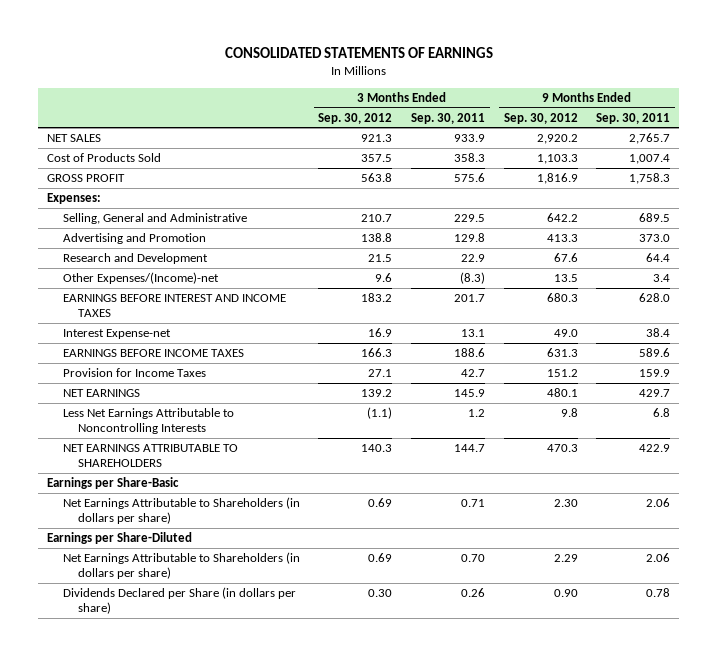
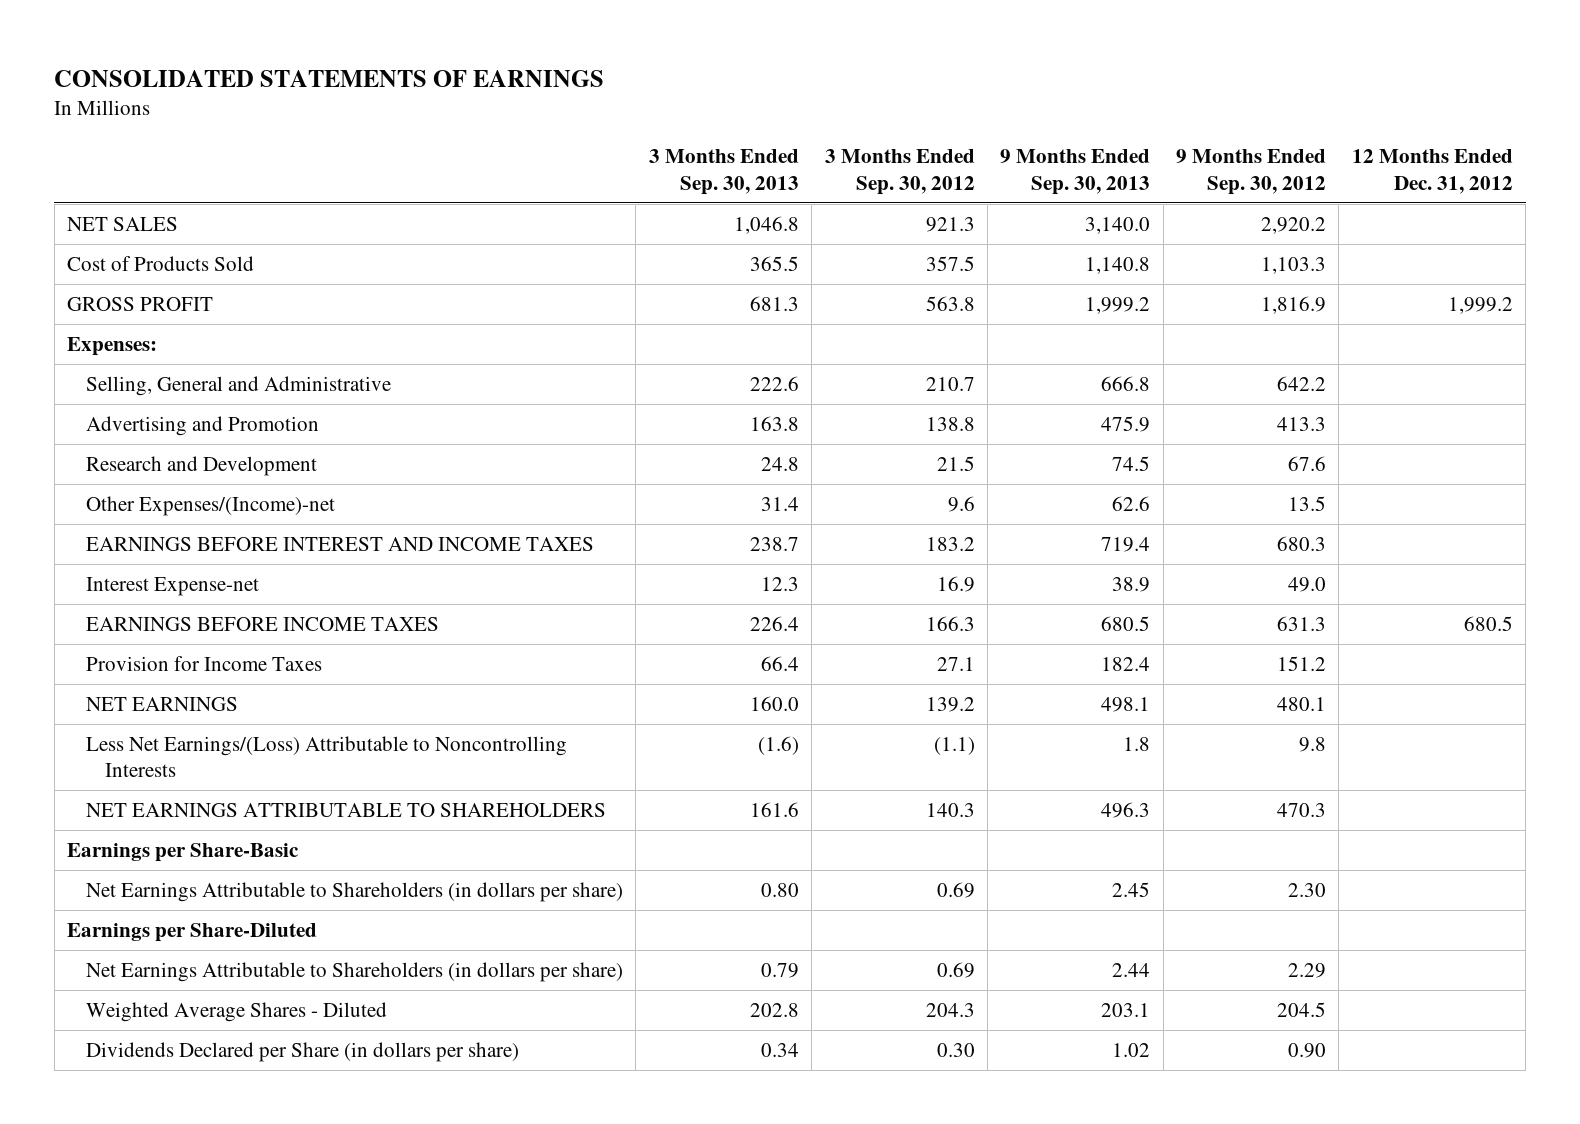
- | 3 Months Ended Sep. 30, 2012 | 3 Months Ended Sep. 30, 2011 | 9 Months Ended Sep. 30, 2012 | 9 Months Ended Sep. 30, 2011
+ | 3 Months Ended Sep. 30, 2013 | 3 Months Ended Sep. 30, 2012 | 9 Months Ended Sep. 30, 2013 | 9 Months Ended Sep. 30, 2012 | 12 Months Ended Dec. 31, 2012
- Less Net Earnings Attributable to Noncontrolling Interests | (1.1) | 1.2 | 9.8 | 6.8
+ Less Net Earnings/(Loss) Attributable to Noncontrolling Interests | (1.6) | (1.1) | 1.8 | 9.8 |
+ Weighted Average Shares - Diluted | 202.8 | 204.3 | 203.1 | 204.5 |

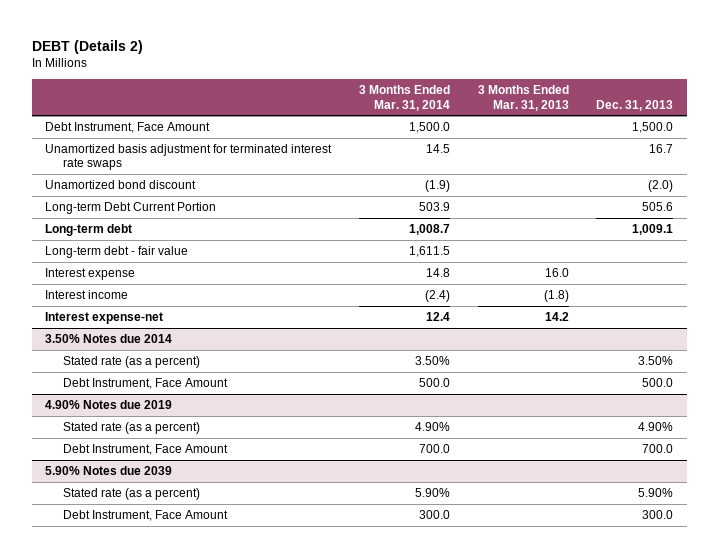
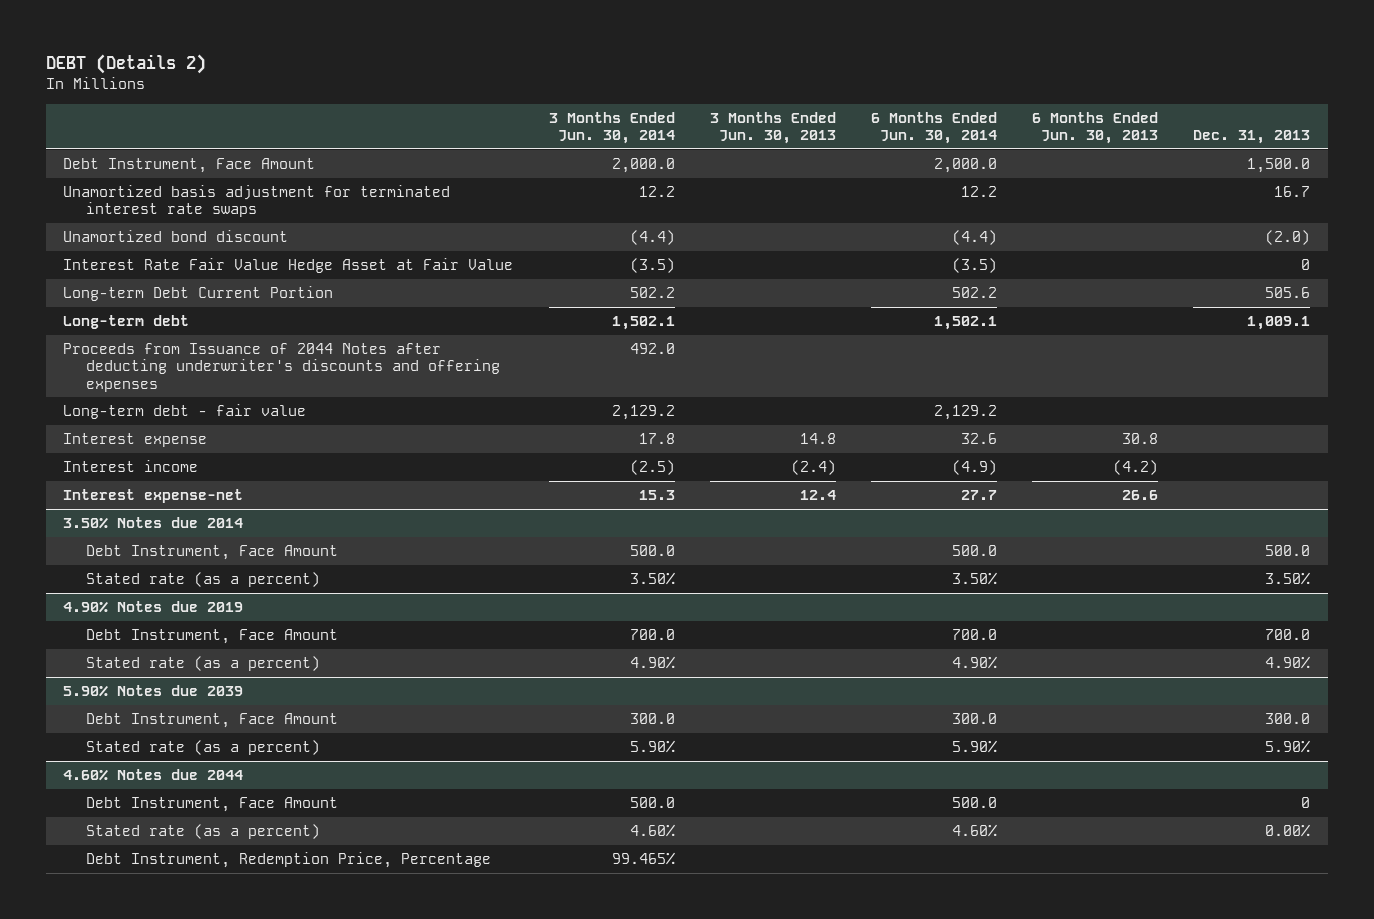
- | 3 Months Ended Mar. 31, 2014 | 3 Months Ended Mar. 31, 2013 | Dec. 31, 2013
+ | 3 Months Ended Jun. 30, 2014 | 3 Months Ended Jun. 30, 2013 | 6 Months Ended Jun. 30, 2014 | 6 Months Ended Jun. 30, 2013 | Dec. 31, 2013
+ Interest Rate Fair Value Hedge Asset at Fair Value | (3.5) | | (3.5) | | 0
+ Proceeds from Issuance of 2044 Notes after deducting underwriter's discounts and offering expenses | 492.0 | | | |
@ 3.50% Notes due 2014
moved down: Stated rate (as a percent) | 3.50% | | 3.50% | | 3.50%
@ 4.90% Notes due 2019
moved down: Stated rate (as a percent) | 4.90% | | 4.90% | | 4.90%
@ 5.90% Notes due 2039
moved down: Stated rate (as a percent) | 5.90% | | 5.90% | | 5.90%
+ 4.60% Notes due 2044
+ Debt Instrument, Face Amount | 500.0 | | 500.0 | | 0
+ Stated rate (as a percent) | 4.60% | | 4.60% | | 0.00%
+ Debt Instrument, Redemption Price, Percentage | 99.465% | | | |

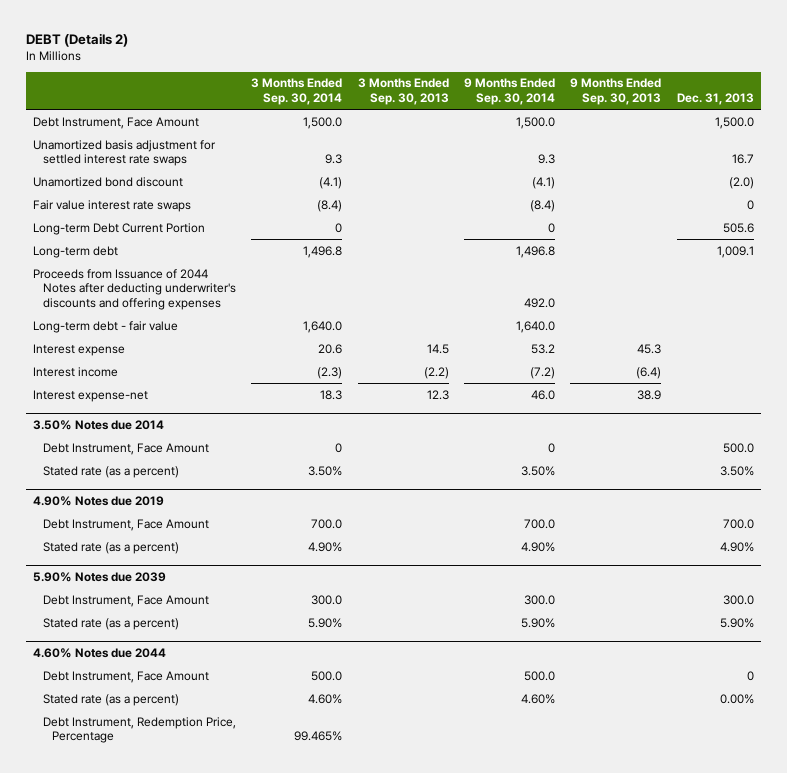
- | 3 Months Ended Jun. 30, 2014 | 3 Months Ended Jun. 30, 2013 | 6 Months Ended Jun. 30, 2014 | 6 Months Ended Jun. 30, 2013 | Dec. 31, 2013
+ | 3 Months Ended Sep. 30, 2014 | 3 Months Ended Sep. 30, 2013 | 9 Months Ended Sep. 30, 2014 | 9 Months Ended Sep. 30, 2013 | Dec. 31, 2013
- Unamortized basis adjustment for terminated interest rate swaps | 12.2 | | 12.2 | | 16.7
+ Unamortized basis adjustment for settled interest rate swaps | 9.3 | | 9.3 | | 16.7
- Interest Rate Fair Value Hedge Asset at Fair Value | (3.5) | | (3.5) | | 0
+ Fair value interest rate swaps | (8.4) | | (8.4) | | 0

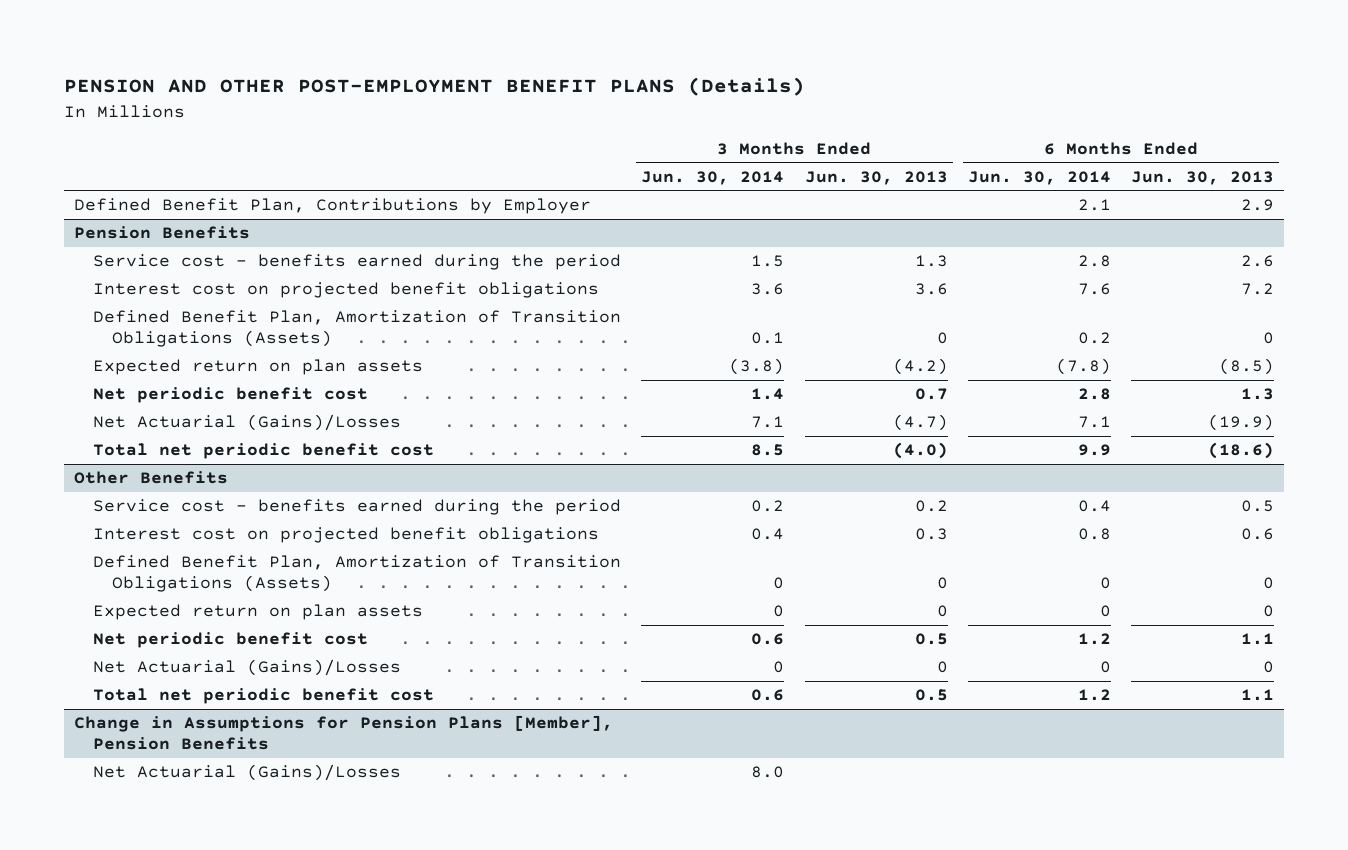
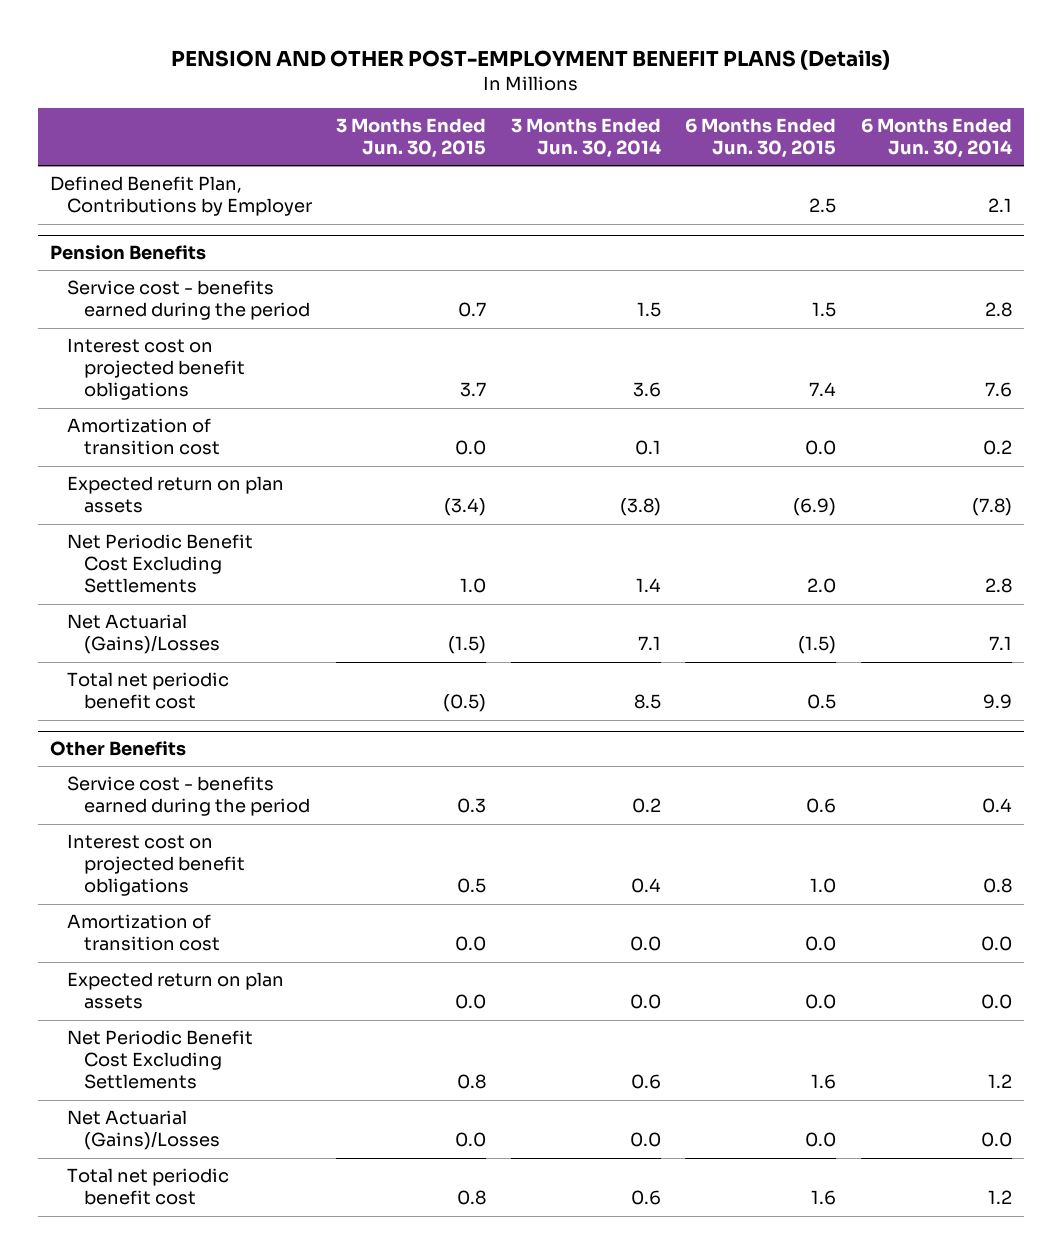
- | 3 Months Ended Jun. 30, 2014 | 3 Months Ended Jun. 30, 2013 | 6 Months Ended Jun. 30, 2014 | 6 Months Ended Jun. 30, 2013
+ | 3 Months Ended Jun. 30, 2015 | 3 Months Ended Jun. 30, 2014 | 6 Months Ended Jun. 30, 2015 | 6 Months Ended Jun. 30, 2014
@ Pension Benefits
- Defined Benefit Plan, Amortization of Transition Obligations (Assets) | 0.1 | 0 | 0.2 | 0
+ Amortization of transition cost | 0.0 | 0.1 | 0.0 | 0.2
- Net periodic benefit cost | 1.4 | 0.7 | 2.8 | 1.3
+ Net Periodic Benefit Cost Excluding Settlements | 1.0 | 1.4 | 2.0 | 2.8
@ Other Benefits
- Defined Benefit Plan, Amortization of Transition Obligations (Assets) | 0 | 0 | 0 | 0
- Expected return on plan assets | 0 | 0 | 0 | 0
- Net periodic benefit cost | 0.6 | 0.5 | 1.2 | 1.1
- Net Actuarial (Gains)/Losses | 0 | 0 | 0 | 0
+ Amortization of transition cost | 0.0 | 0.0 | 0.0 | 0.0
+ Expected return on plan assets | 0.0 | 0.0 | 0.0 | 0.0
+ Net Periodic Benefit Cost Excluding Settlements | 0.8 | 0.6 | 1.6 | 1.2
+ Net Actuarial (Gains)/Losses | 0.0 | 0.0 | 0.0 | 0.0
- Change in Assumptions for Pension Plans [Member], Pension Benefits
- Net Actuarial (Gains)/Losses | 8.0 | | |

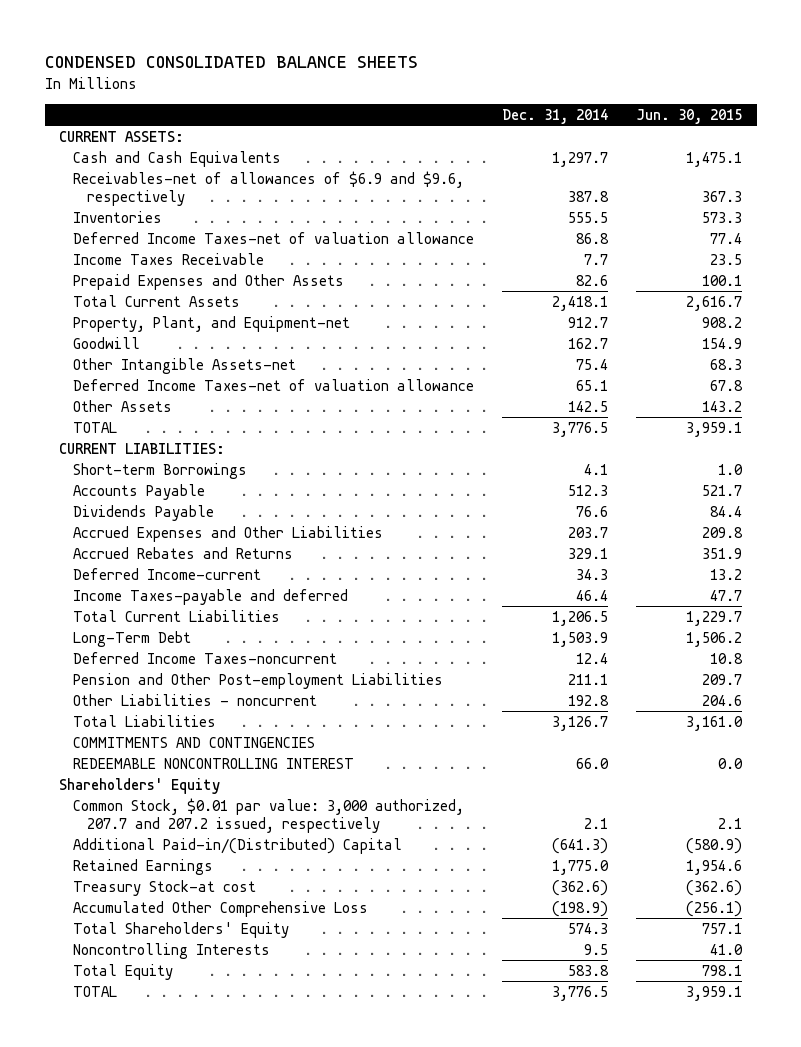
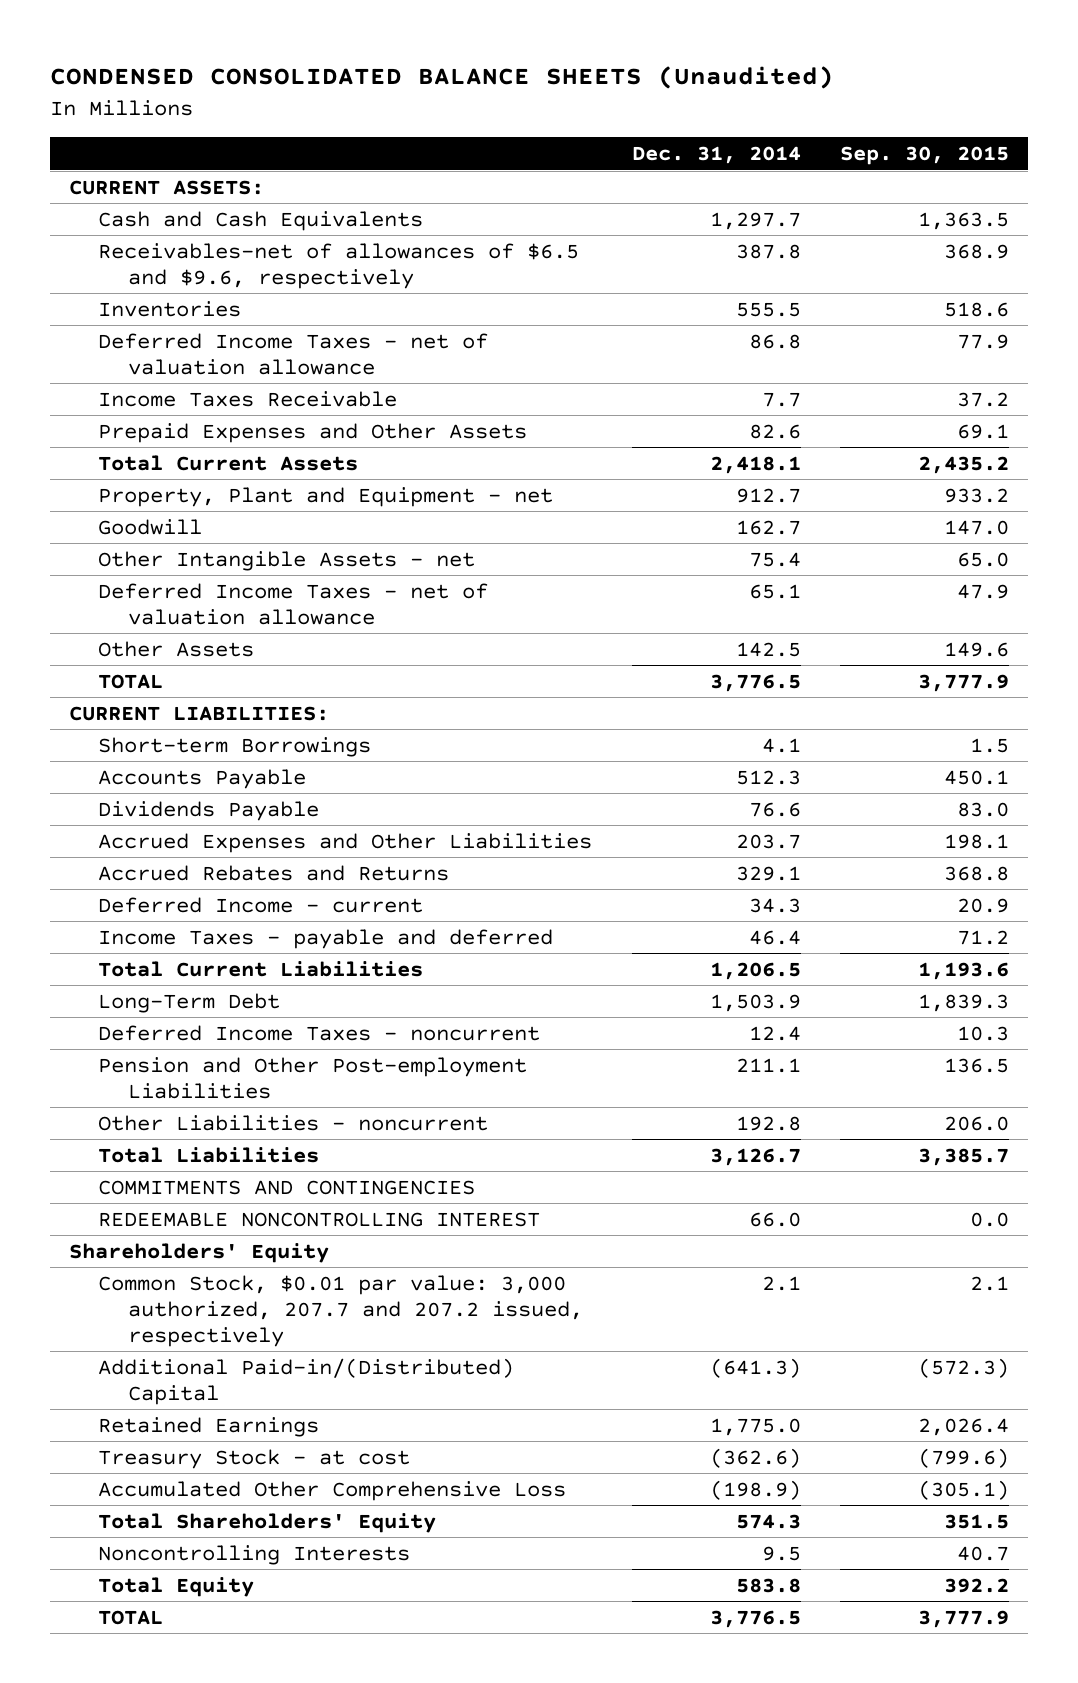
- CONDENSED CONSOLIDATED BALANCE SHEETS
+ CONDENSED CONSOLIDATED BALANCE SHEETS (Unaudited)
- | Dec. 31, 2014 | Jun. 30, 2015
+ | Dec. 31, 2014 | Sep. 30, 2015
- Receivables-net of allowances of $6.9 and $9.6, respectively | 387.8 | 367.3
+ Receivables-net of allowances of $6.5 and $9.6, respectively | 387.8 | 368.9
- Deferred Income Taxes-net of valuation allowance | 86.8 | 77.4
+ Deferred Income Taxes - net of valuation allowance | 86.8 | 77.9
- Property, Plant, and Equipment-net | 912.7 | 908.2
+ Property, Plant and Equipment - net | 912.7 | 933.2
- Other Intangible Assets-net | 75.4 | 68.3
- Deferred Income Taxes-net of valuation allowance | 65.1 | 67.8
+ Other Intangible Assets - net | 75.4 | 65.0
+ Deferred Income Taxes - net of valuation allowance | 65.1 | 47.9
- Deferred Income-current | 34.3 | 13.2
- Income Taxes-payable and deferred | 46.4 | 47.7
+ Deferred Income - current | 34.3 | 20.9
+ Income Taxes - payable and deferred | 46.4 | 71.2
- Deferred Income Taxes-noncurrent | 12.4 | 10.8
+ Deferred Income Taxes - noncurrent | 12.4 | 10.3
- Treasury Stock-at cost | (362.6) | (362.6)
+ Treasury Stock - at cost | (362.6) | (799.6)

